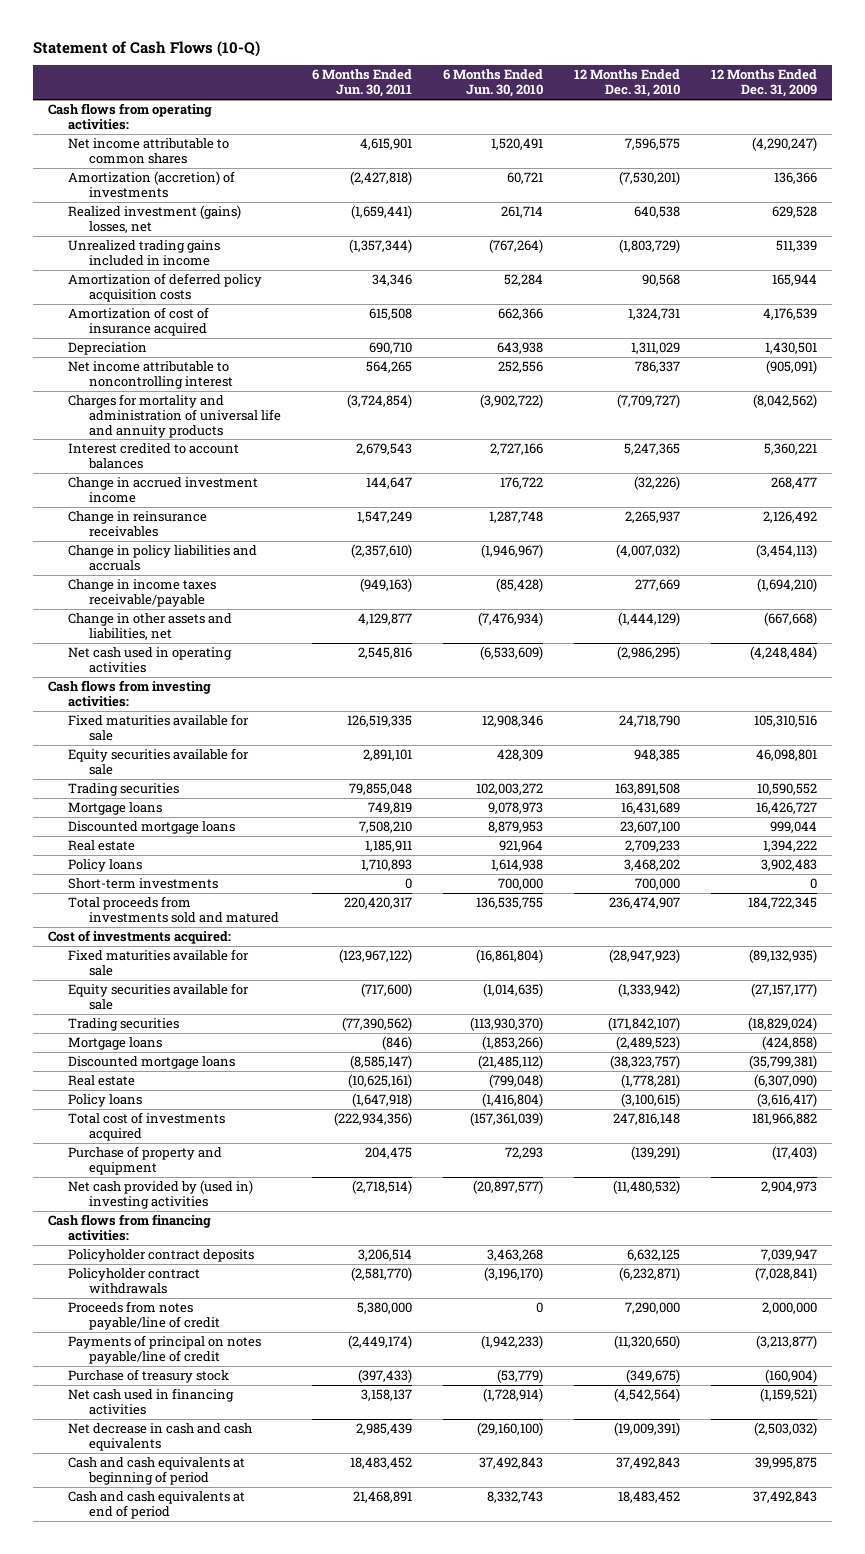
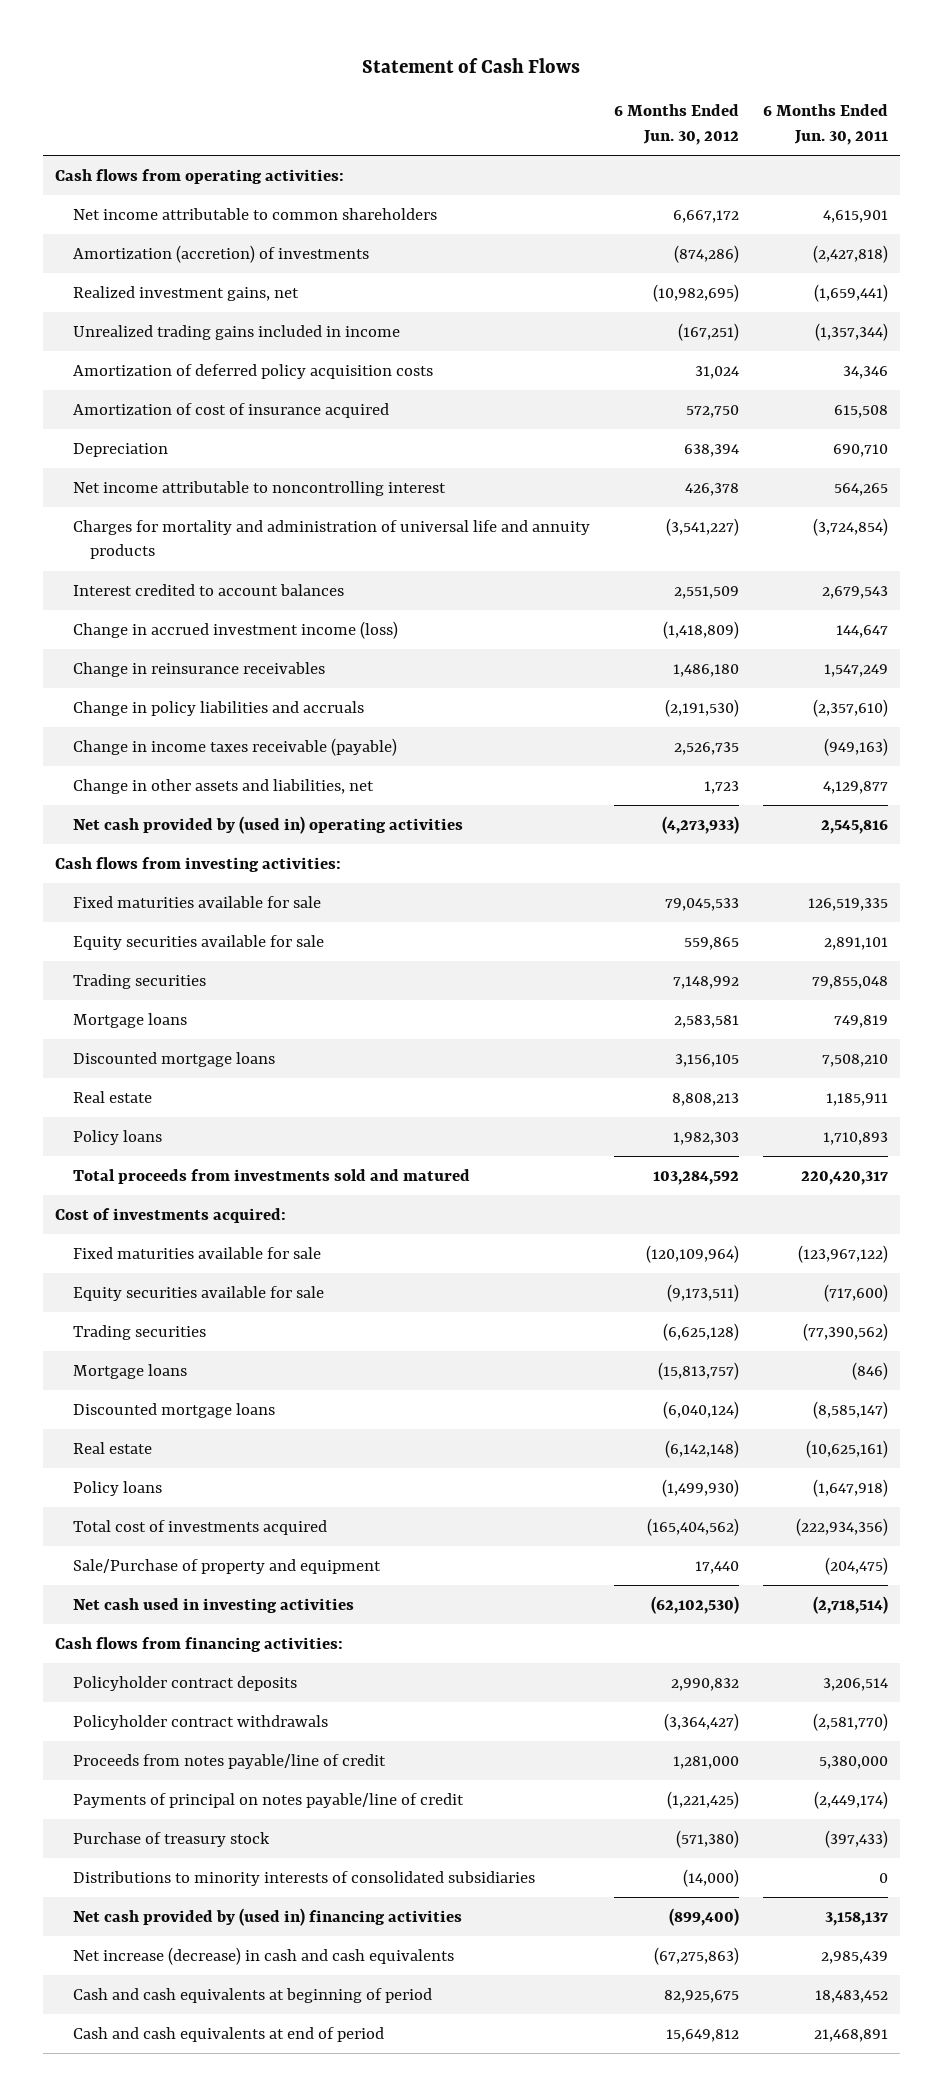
- Statement of Cash Flows (10-Q)
+ Statement of Cash Flows
- | 6 Months Ended Jun. 30, 2011 | 6 Months Ended Jun. 30, 2010 | 12 Months Ended Dec. 31, 2010 | 12 Months Ended Dec. 31, 2009
+ | 6 Months Ended Jun. 30, 2012 | 6 Months Ended Jun. 30, 2011
- Net income attributable to common shares | 4,615,901 | 1,520,491 | 7,596,575 | (4,290,247)
+ Net income attributable to common shareholders | 6,667,172 | 4,615,901
- Realized investment (gains) losses, net | (1,659,441) | 261,714 | 640,538 | 629,528
+ Realized investment gains, net | (10,982,695) | (1,659,441)
- Change in accrued investment income | 144,647 | 176,722 | (32,226) | 268,477
+ Change in accrued investment income (loss) | (1,418,809) | 144,647
- Change in income taxes receivable/payable | (949,163) | (85,428) | 277,669 | (1,694,210)
+ Change in income taxes receivable (payable) | 2,526,735 | (949,163)
- Net cash used in operating activities | 2,545,816 | (6,533,609) | (2,986,295) | (4,248,484)
+ Net cash provided by (used in) operating activities | (4,273,933) | 2,545,816
- Short-term investments | 0 | 700,000 | 700,000 | 0
- Purchase of property and equipment | 204,475 | 72,293 | (139,291) | (17,403)
- Net cash provided by (used in) investing activities | (2,718,514) | (20,897,577) | (11,480,532) | 2,904,973
+ Sale/Purchase of property and equipment | 17,440 | (204,475)
+ Net cash used in investing activities | (62,102,530) | (2,718,514)
- Net cash used in financing activities | 3,158,137 | (1,728,914) | (4,542,564) | (1,159,521)
- Net decrease in cash and cash equivalents | 2,985,439 | (29,160,100) | (19,009,391) | (2,503,032)
+ Distributions to minority interests of consolidated subsidiaries | (14,000) | 0
+ Net cash provided by (used in) financing activities | (899,400) | 3,158,137
+ Net increase (decrease) in cash and cash equivalents | (67,275,863) | 2,985,439

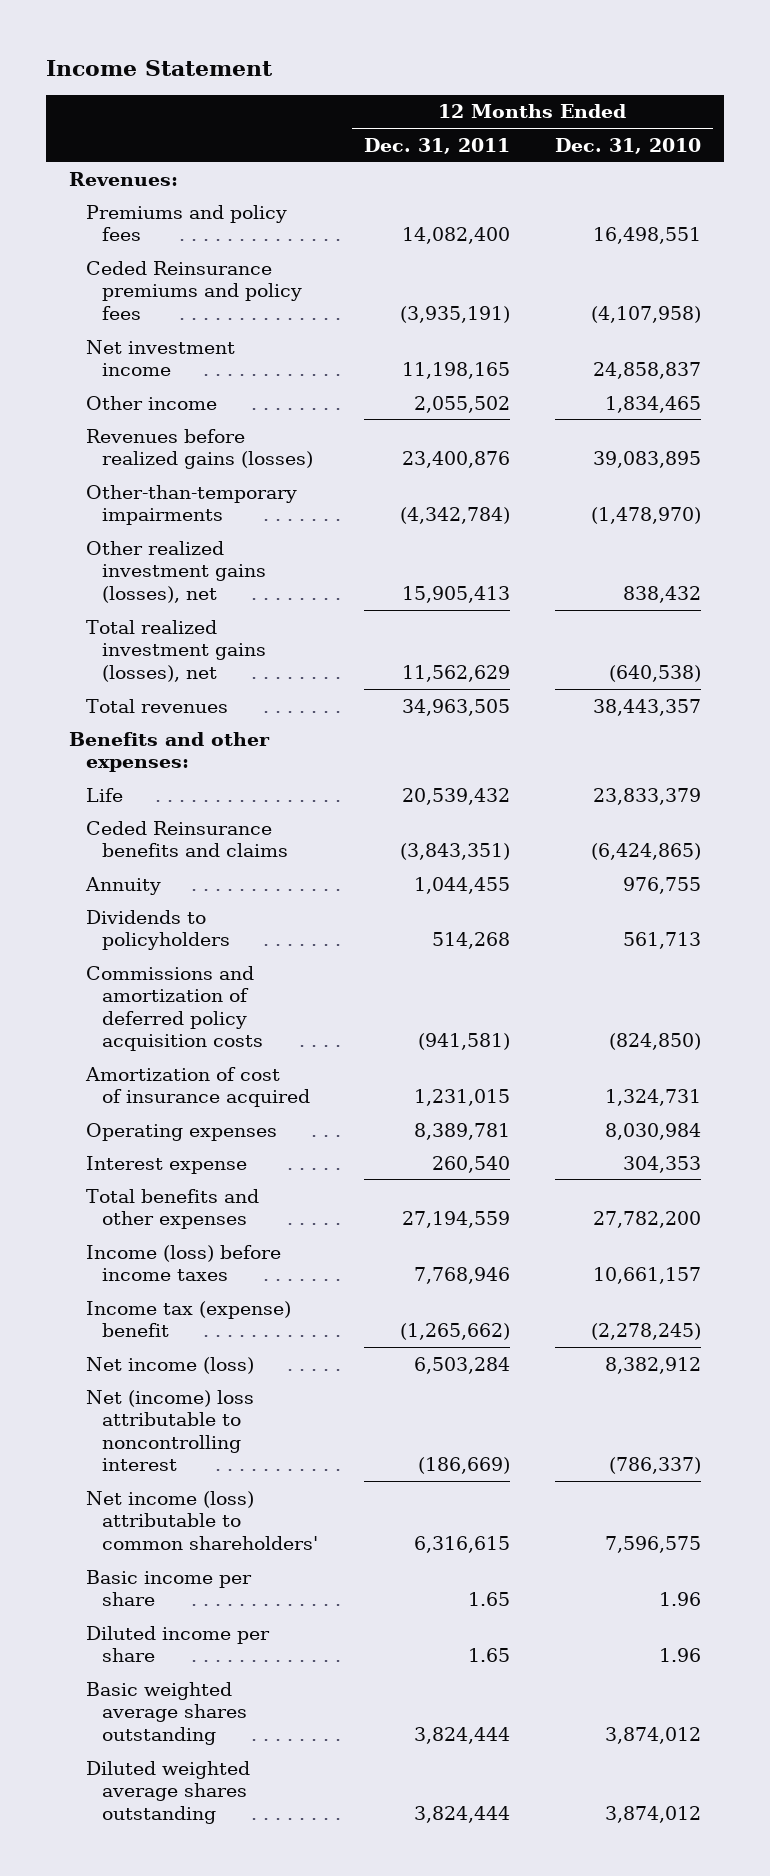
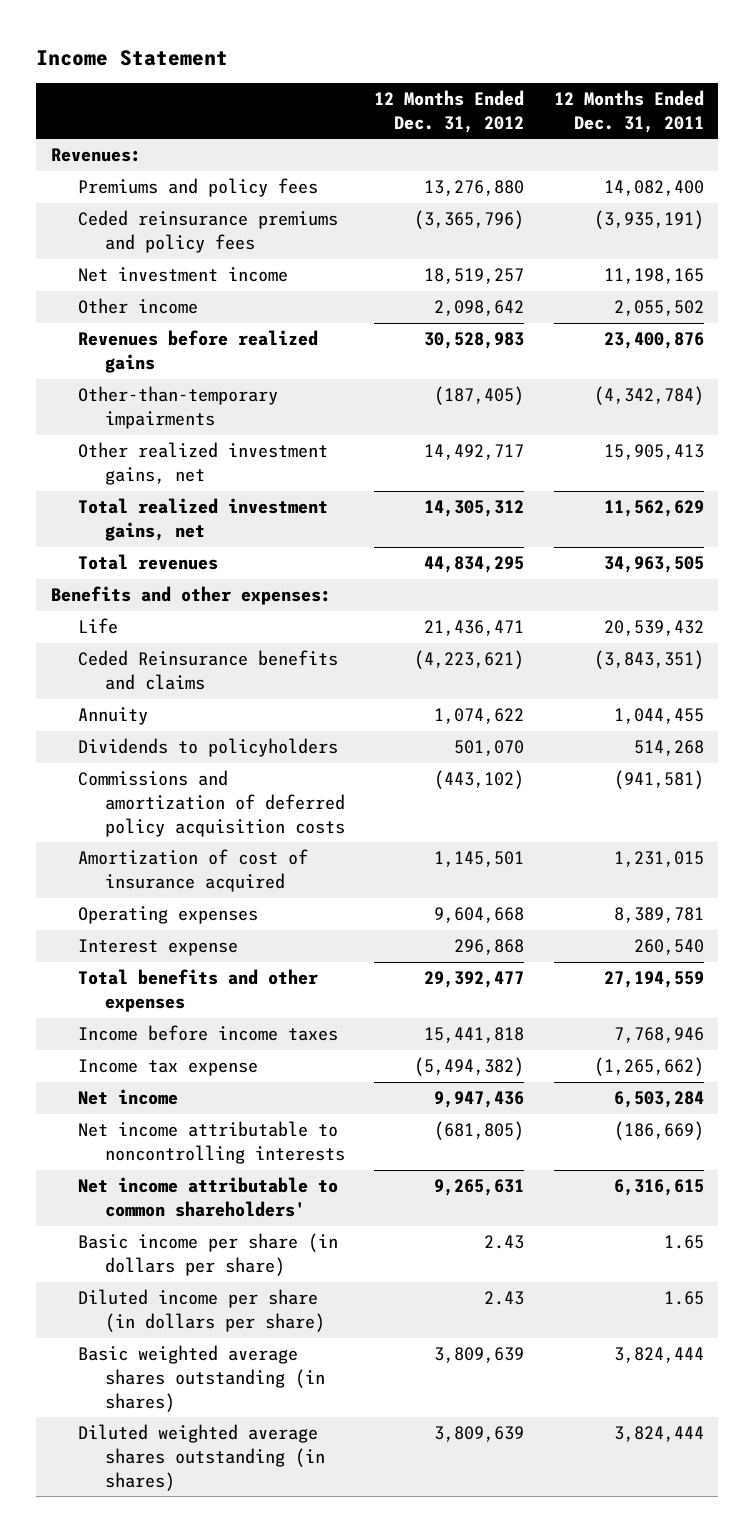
- | 12 Months Ended Dec. 31, 2011 | 12 Months Ended Dec. 31, 2010
+ | 12 Months Ended Dec. 31, 2012 | 12 Months Ended Dec. 31, 2011
- Ceded Reinsurance premiums and policy fees | (3,935,191) | (4,107,958)
+ Ceded reinsurance premiums and policy fees | (3,365,796) | (3,935,191)
- Revenues before realized gains (losses) | 23,400,876 | 39,083,895
+ Revenues before realized gains | 30,528,983 | 23,400,876
- Other realized investment gains (losses), net | 15,905,413 | 838,432
- Total realized investment gains (losses), net | 11,562,629 | (640,538)
+ Other realized investment gains, net | 14,492,717 | 15,905,413
+ Total realized investment gains, net | 14,305,312 | 11,562,629
- Income (loss) before income taxes | 7,768,946 | 10,661,157
- Income tax (expense) benefit | (1,265,662) | (2,278,245)
- Net income (loss) | 6,503,284 | 8,382,912
- Net (income) loss attributable to noncontrolling interest | (186,669) | (786,337)
- Net income (loss) attributable to common shareholders' | 6,316,615 | 7,596,575
- Basic income per share | 1.65 | 1.96
- Diluted income per share | 1.65 | 1.96
- Basic weighted average shares outstanding | 3,824,444 | 3,874,012
- Diluted weighted average shares outstanding | 3,824,444 | 3,874,012
+ Income before income taxes | 15,441,818 | 7,768,946
+ Income tax expense | (5,494,382) | (1,265,662)
+ Net income | 9,947,436 | 6,503,284
+ Net income attributable to noncontrolling interests | (681,805) | (186,669)
+ Net income attributable to common shareholders' | 9,265,631 | 6,316,615
+ Basic income per share (in dollars per share) | 2.43 | 1.65
+ Diluted income per share (in dollars per share) | 2.43 | 1.65
+ Basic weighted average shares outstanding (in shares) | 3,809,639 | 3,824,444
+ Diluted weighted average shares outstanding (in shares) | 3,809,639 | 3,824,444

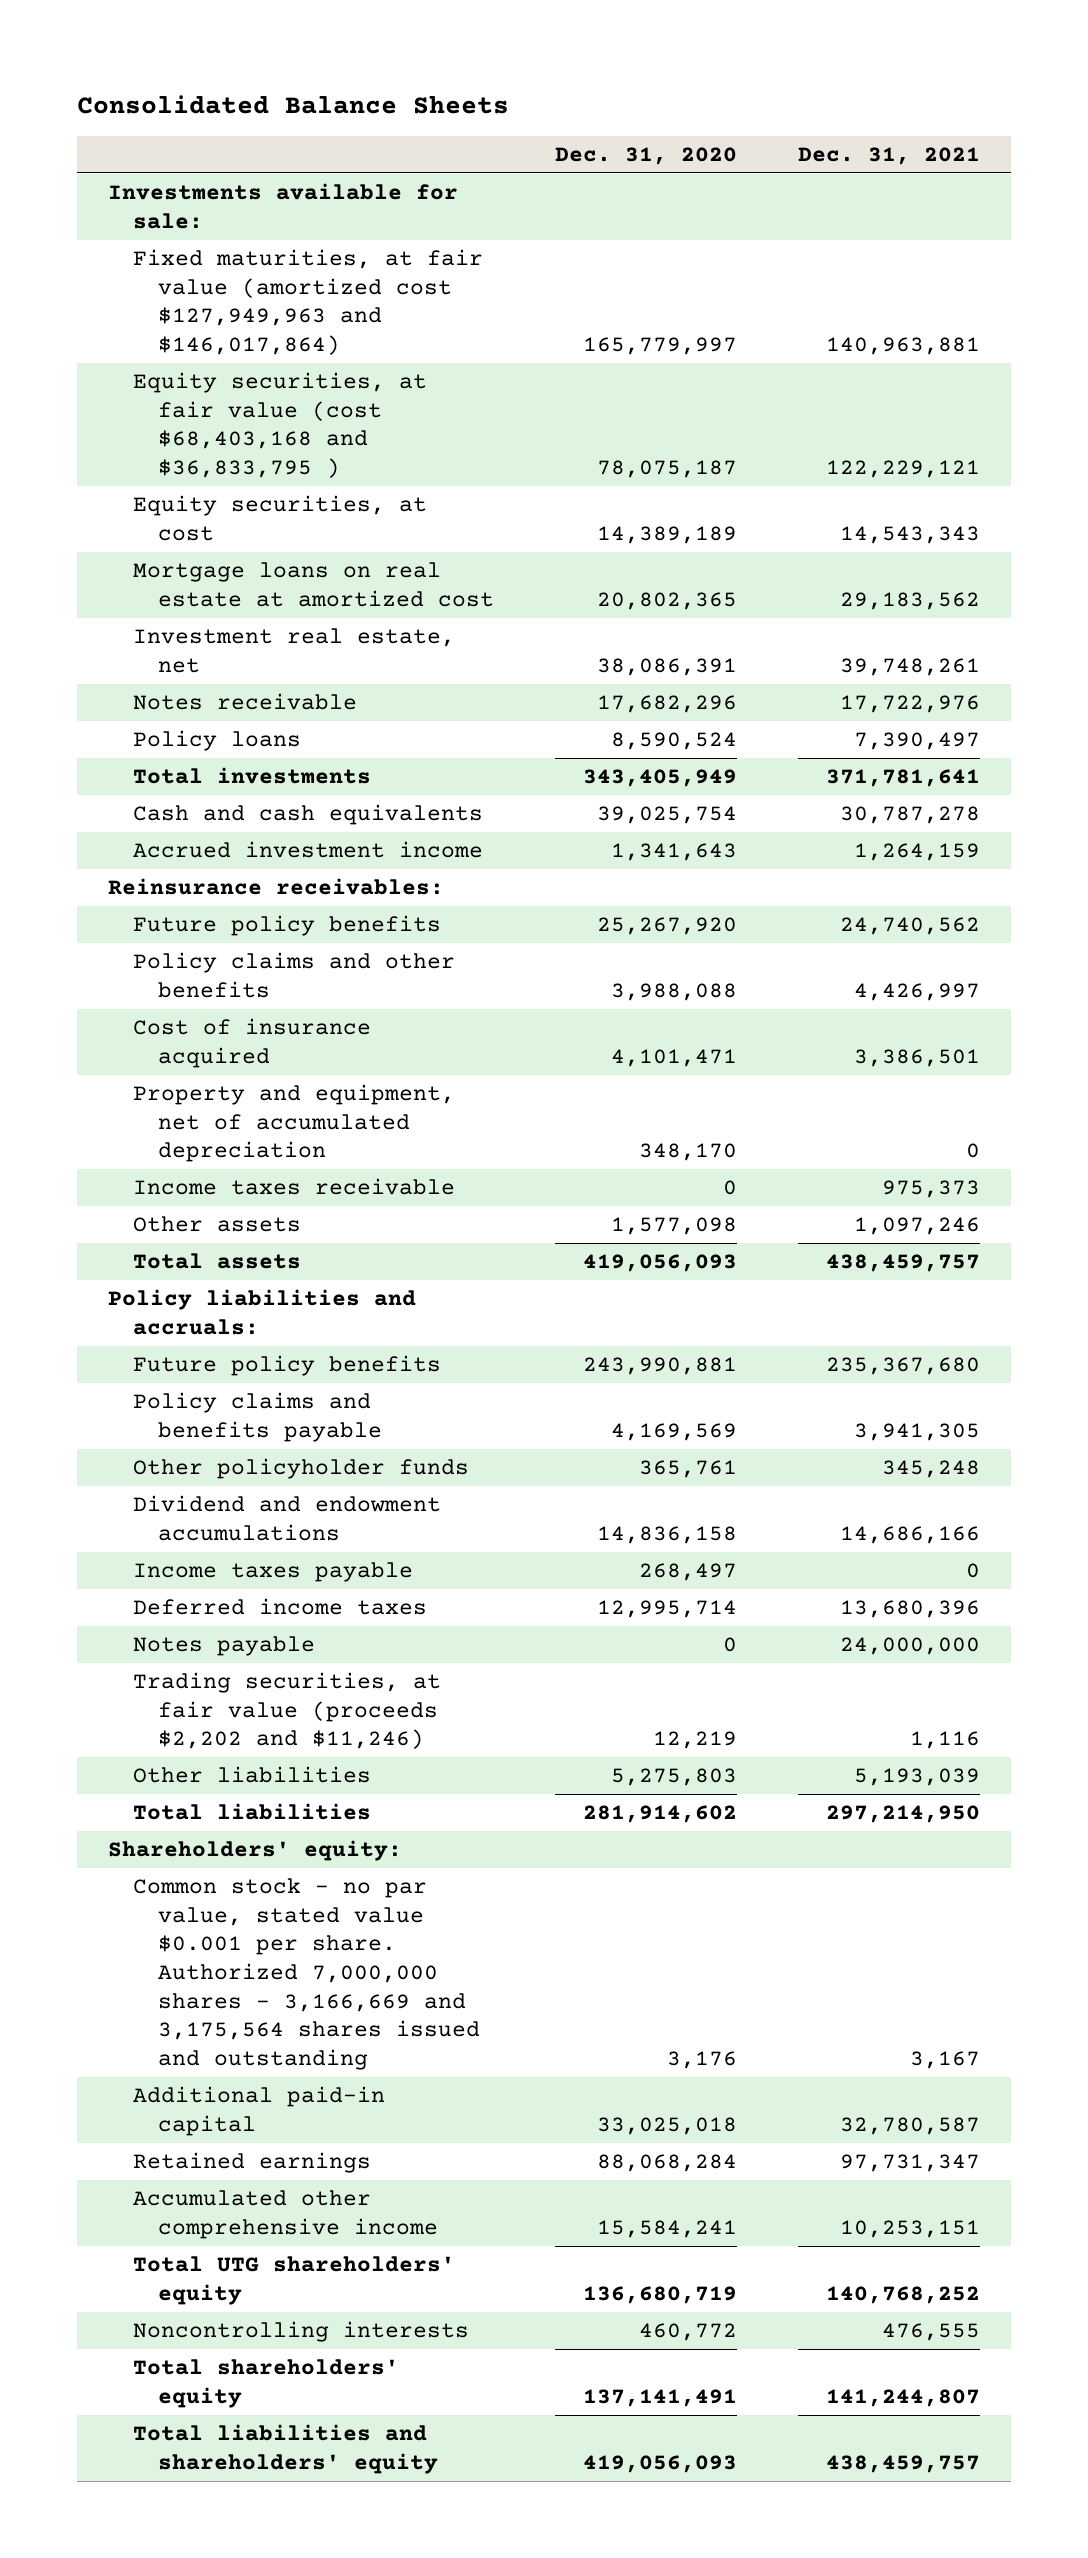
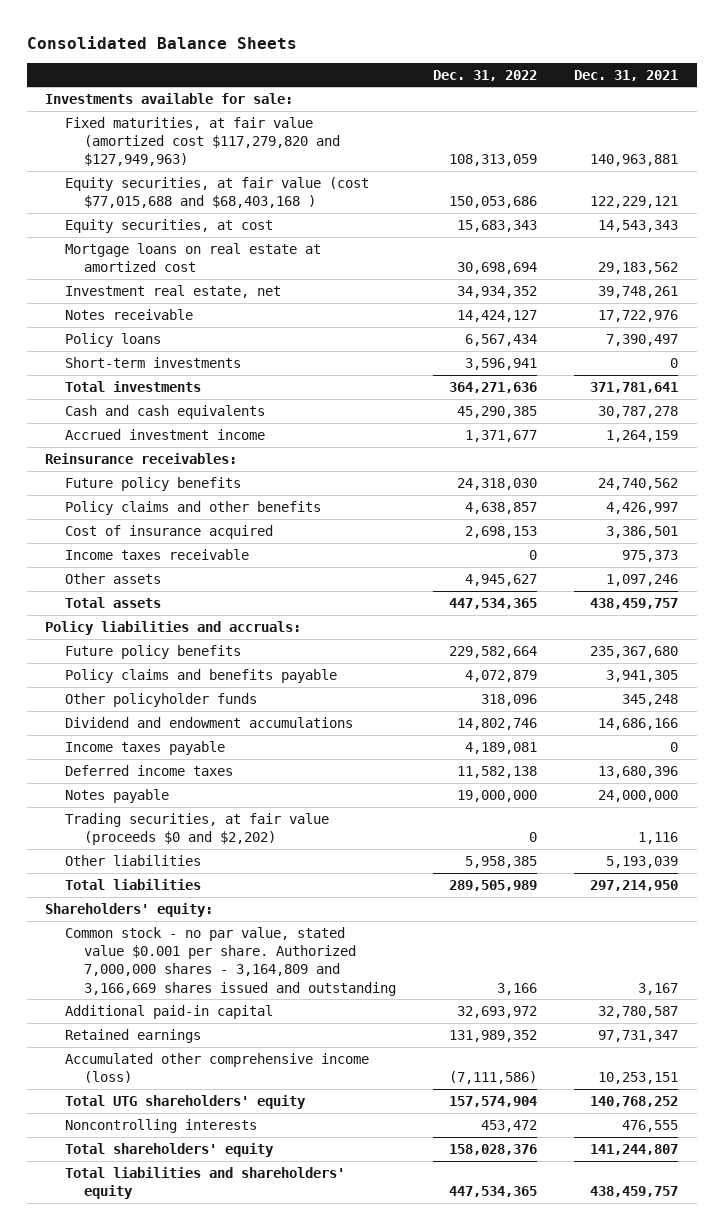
- | Dec. 31, 2020 | Dec. 31, 2021
+ | Dec. 31, 2022 | Dec. 31, 2021
- Fixed maturities, at fair value (amortized cost $127,949,963 and $146,017,864) | 165,779,997 | 140,963,881
- Equity securities, at fair value (cost $68,403,168 and $36,833,795 ) | 78,075,187 | 122,229,121
+ Fixed maturities, at fair value (amortized cost $117,279,820 and $127,949,963) | 108,313,059 | 140,963,881
+ Equity securities, at fair value (cost $77,015,688 and $68,403,168 ) | 150,053,686 | 122,229,121
+ Short-term investments | 3,596,941 | 0
- Property and equipment, net of accumulated depreciation | 348,170 | 0
- Trading securities, at fair value (proceeds $2,202 and $11,246) | 12,219 | 1,116
+ Trading securities, at fair value (proceeds $0 and $2,202) | 0 | 1,116
- Common stock - no par value, stated value $0.001 per share. Authorized 7,000,000 shares - 3,166,669 and 3,175,564 shares issued and outstanding | 3,176 | 3,167
+ Common stock - no par value, stated value $0.001 per share. Authorized 7,000,000 shares - 3,164,809 and 3,166,669 shares issued and outstanding | 3,166 | 3,167
- Accumulated other comprehensive income | 15,584,241 | 10,253,151
+ Accumulated other comprehensive income (loss) | (7,111,586) | 10,253,151

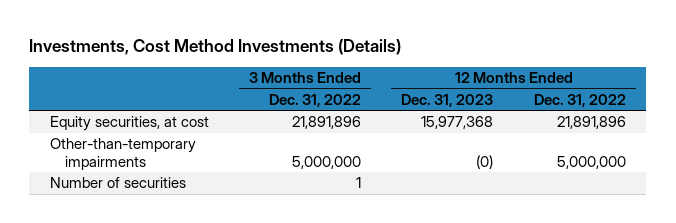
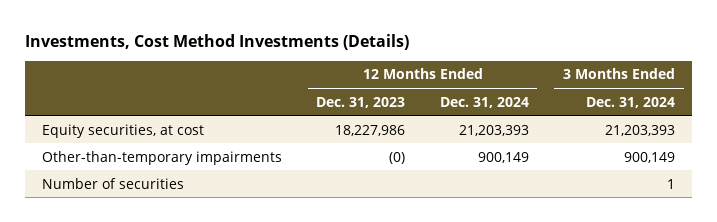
- | 3 Months Ended Dec. 31, 2022 | 12 Months Ended Dec. 31, 2023 | 12 Months Ended Dec. 31, 2022
+ | 12 Months Ended Dec. 31, 2023 | 12 Months Ended Dec. 31, 2024 | 3 Months Ended Dec. 31, 2024
- Equity securities, at cost | 21,891,896 | 15,977,368 | 21,891,896
+ Equity securities, at cost | 18,227,986 | 21,203,393 | 21,203,393

